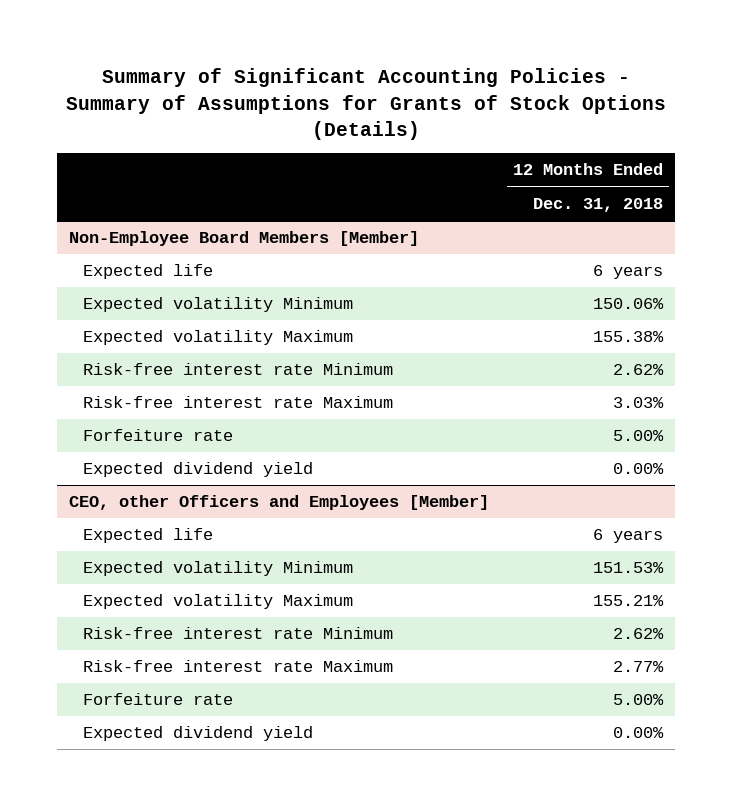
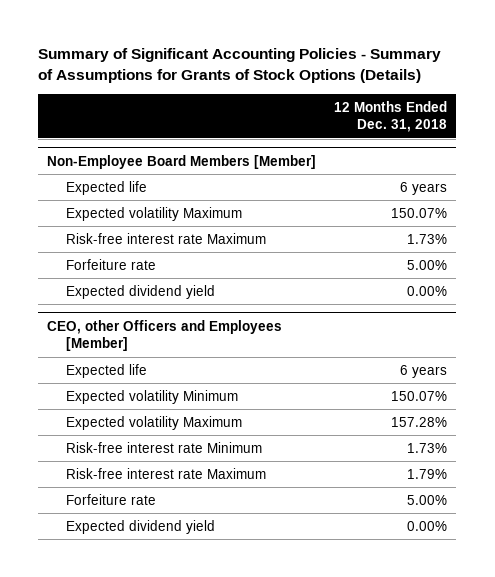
@ Non-Employee Board Members [Member]
- Expected volatility Minimum | 150.06%
- Expected volatility Maximum | 155.38%
- Risk-free interest rate Minimum | 2.62%
- Risk-free interest rate Maximum | 3.03%
+ Expected volatility Maximum | 150.07%
+ Risk-free interest rate Maximum | 1.73%
@ CEO, other Officers and Employees [Member]
- Expected volatility Minimum | 151.53%
- Expected volatility Maximum | 155.21%
- Risk-free interest rate Minimum | 2.62%
- Risk-free interest rate Maximum | 2.77%
+ Expected volatility Minimum | 150.07%
+ Expected volatility Maximum | 157.28%
+ Risk-free interest rate Minimum | 1.73%
+ Risk-free interest rate Maximum | 1.79%

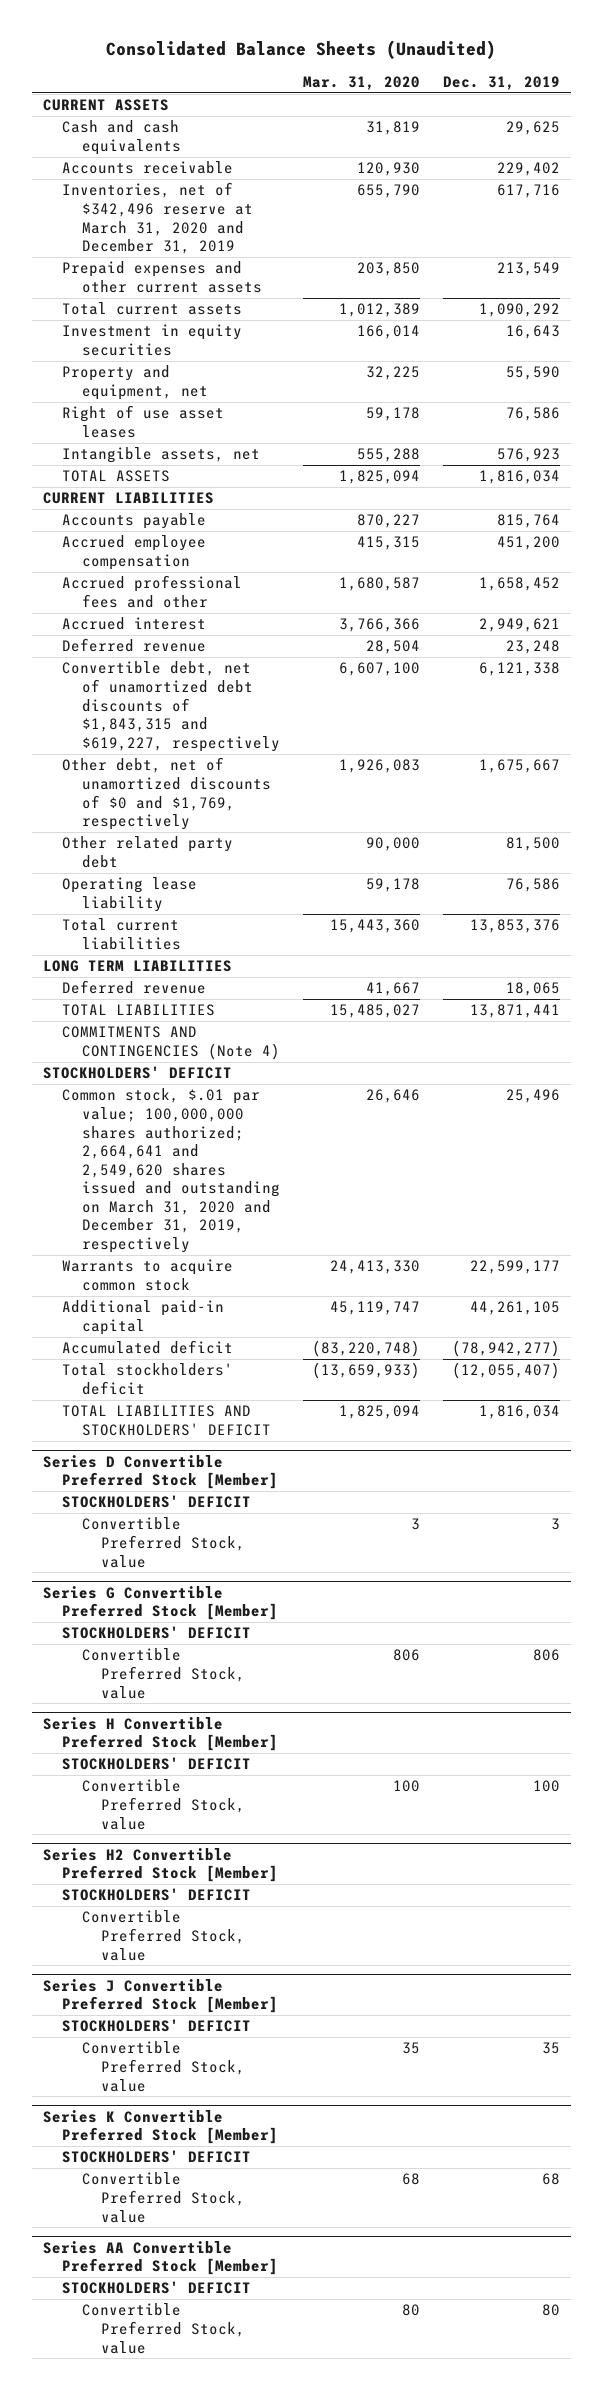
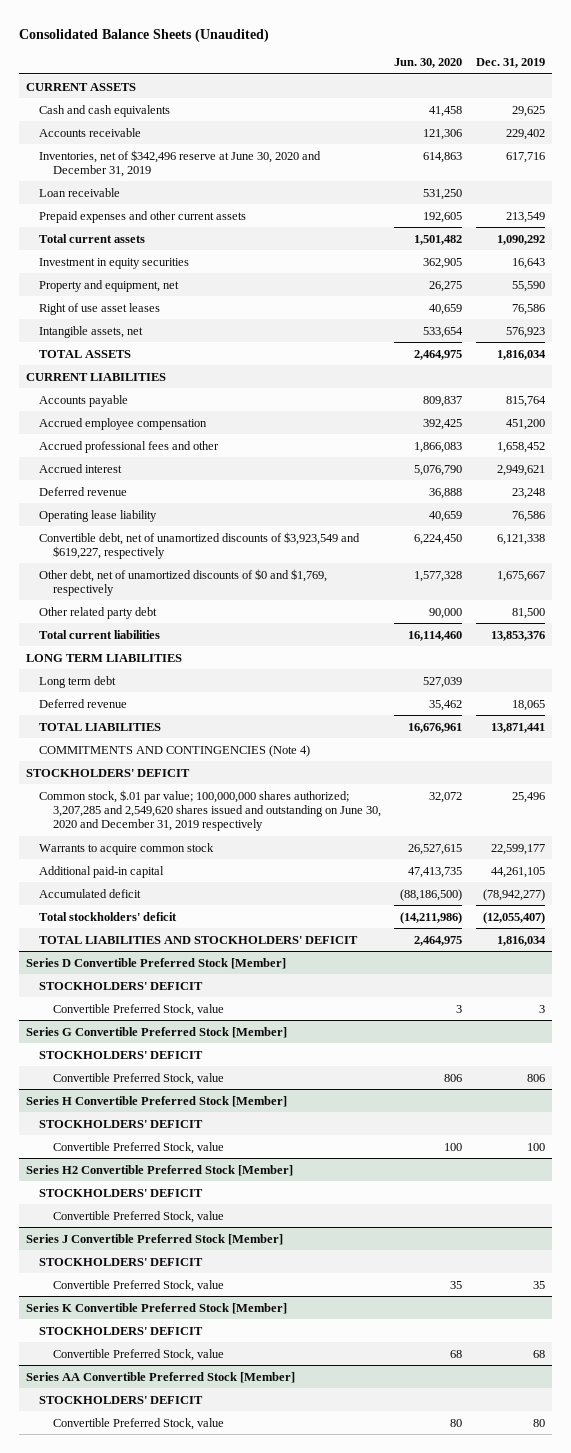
- | Mar. 31, 2020 | Dec. 31, 2019
+ | Jun. 30, 2020 | Dec. 31, 2019
- Inventories, net of $342,496 reserve at March 31, 2020 and December 31, 2019 | 655,790 | 617,716
+ Inventories, net of $342,496 reserve at June 30, 2020 and December 31, 2019 | 614,863 | 617,716
+ Loan receivable | 531,250 |
- Convertible debt, net of unamortized debt discounts of $1,843,315 and $619,227, respectively | 6,607,100 | 6,121,338
moved up: Operating lease liability | 40,659 | 76,586
+ Convertible debt, net of unamortized discounts of $3,923,549 and $619,227, respectively | 6,224,450 | 6,121,338
+ Long term debt | 527,039 |
- Common stock, $.01 par value; 100,000,000 shares authorized; 2,664,641 and 2,549,620 shares issued and outstanding on March 31, 2020 and December 31, 2019, respectively | 26,646 | 25,496
+ Common stock, $.01 par value; 100,000,000 shares authorized; 3,207,285 and 2,549,620 shares issued and outstanding on June 30, 2020 and December 31, 2019 respectively | 32,072 | 25,496

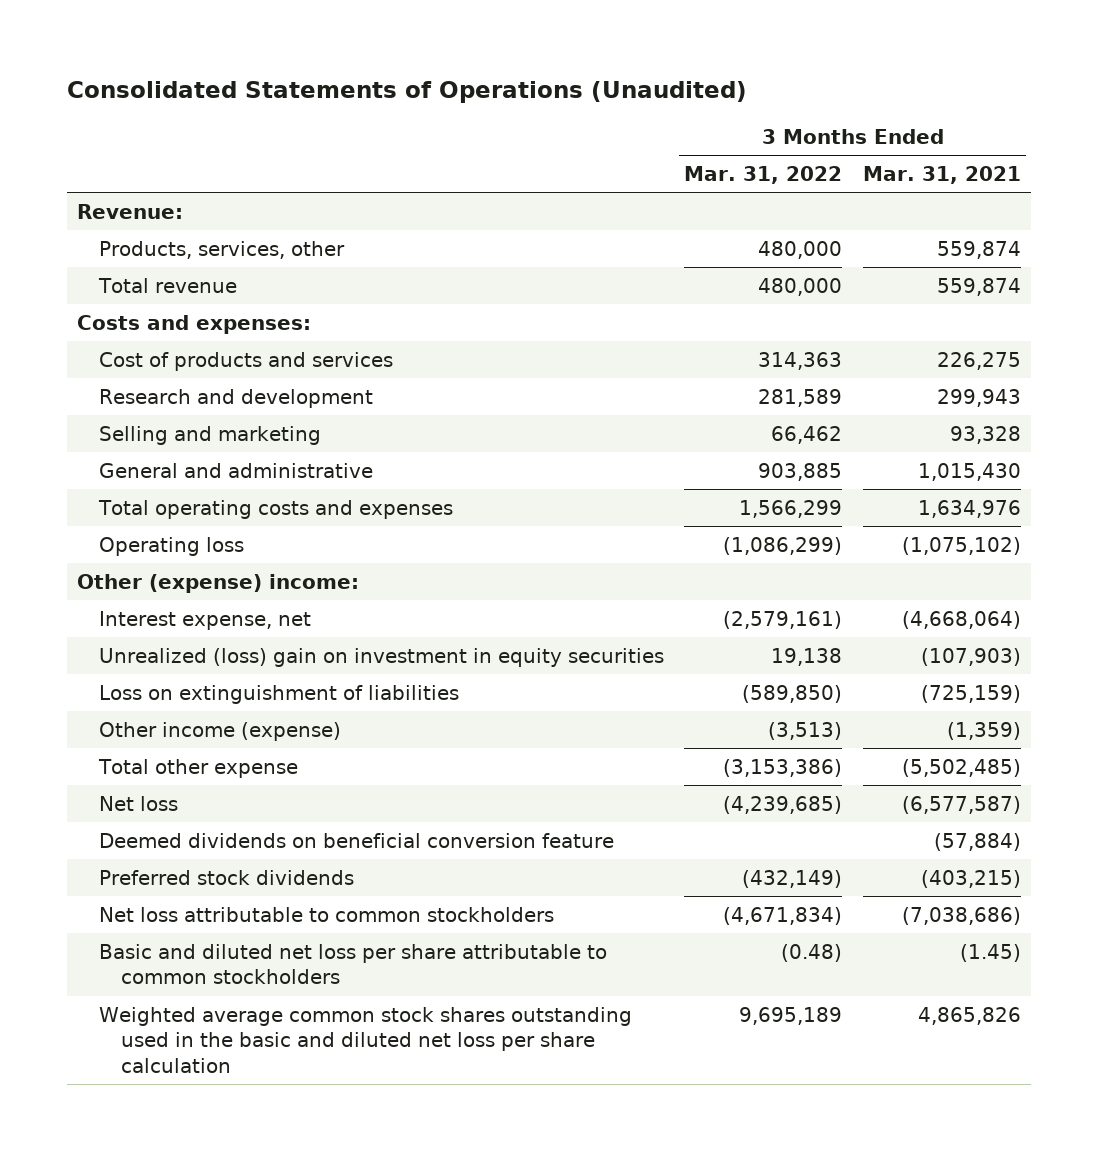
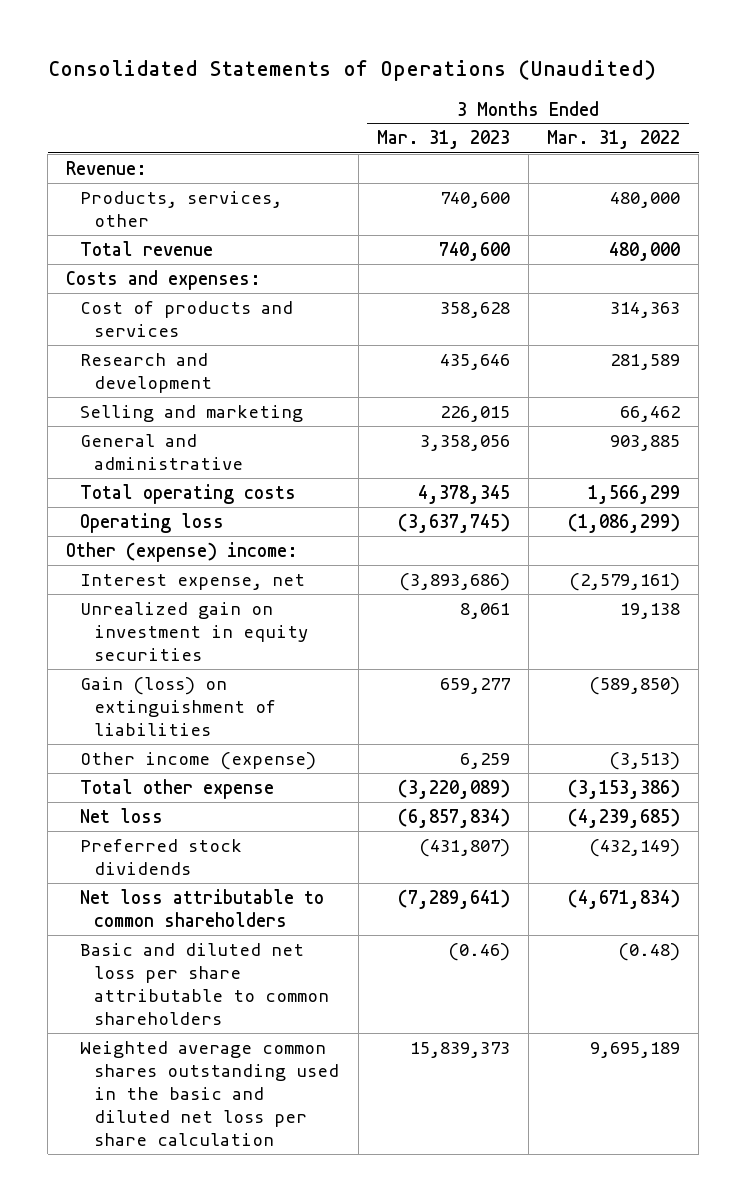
- | 3 Months Ended Mar. 31, 2022 | 3 Months Ended Mar. 31, 2021
+ | 3 Months Ended Mar. 31, 2023 | 3 Months Ended Mar. 31, 2022
- Total operating costs and expenses | 1,566,299 | 1,634,976
+ Total operating costs | 4,378,345 | 1,566,299
- Unrealized (loss) gain on investment in equity securities | 19,138 | (107,903)
- Loss on extinguishment of liabilities | (589,850) | (725,159)
+ Unrealized gain on investment in equity securities | 8,061 | 19,138
+ Gain (loss) on extinguishment of liabilities | 659,277 | (589,850)
- Deemed dividends on beneficial conversion feature | | (57,884)
- Net loss attributable to common stockholders | (4,671,834) | (7,038,686)
- Basic and diluted net loss per share attributable to common stockholders | (0.48) | (1.45)
- Weighted average common stock shares outstanding used in the basic and diluted net loss per share calculation | 9,695,189 | 4,865,826
+ Net loss attributable to common shareholders | (7,289,641) | (4,671,834)
+ Basic and diluted net loss per share attributable to common shareholders | (0.46) | (0.48)
+ Weighted average common shares outstanding used in the basic and diluted net loss per share calculation | 15,839,373 | 9,695,189

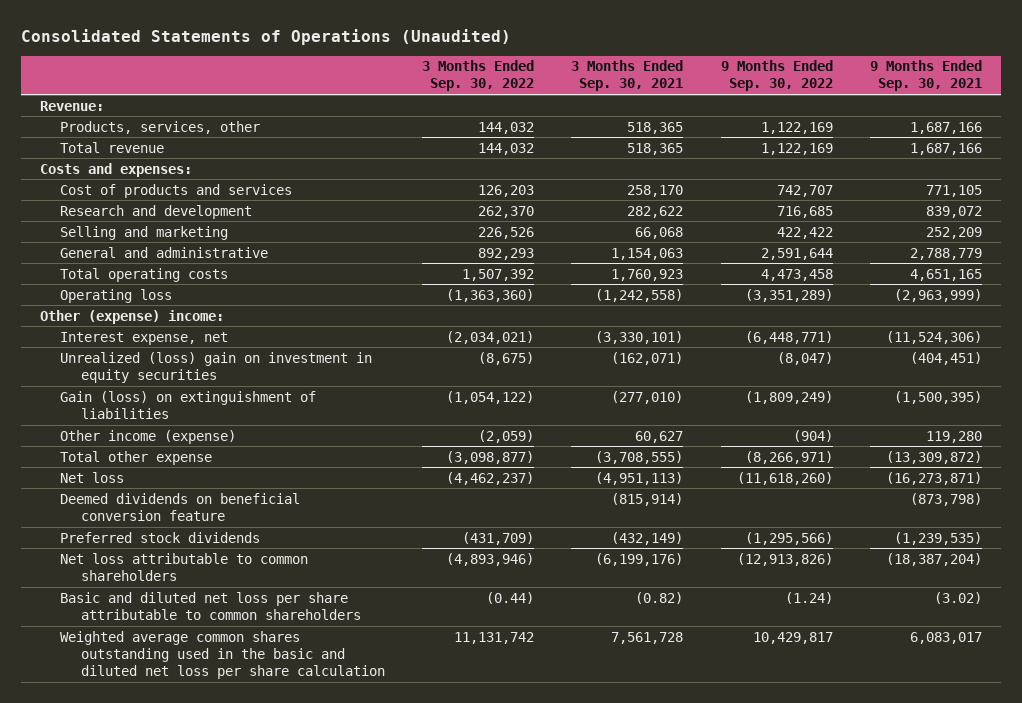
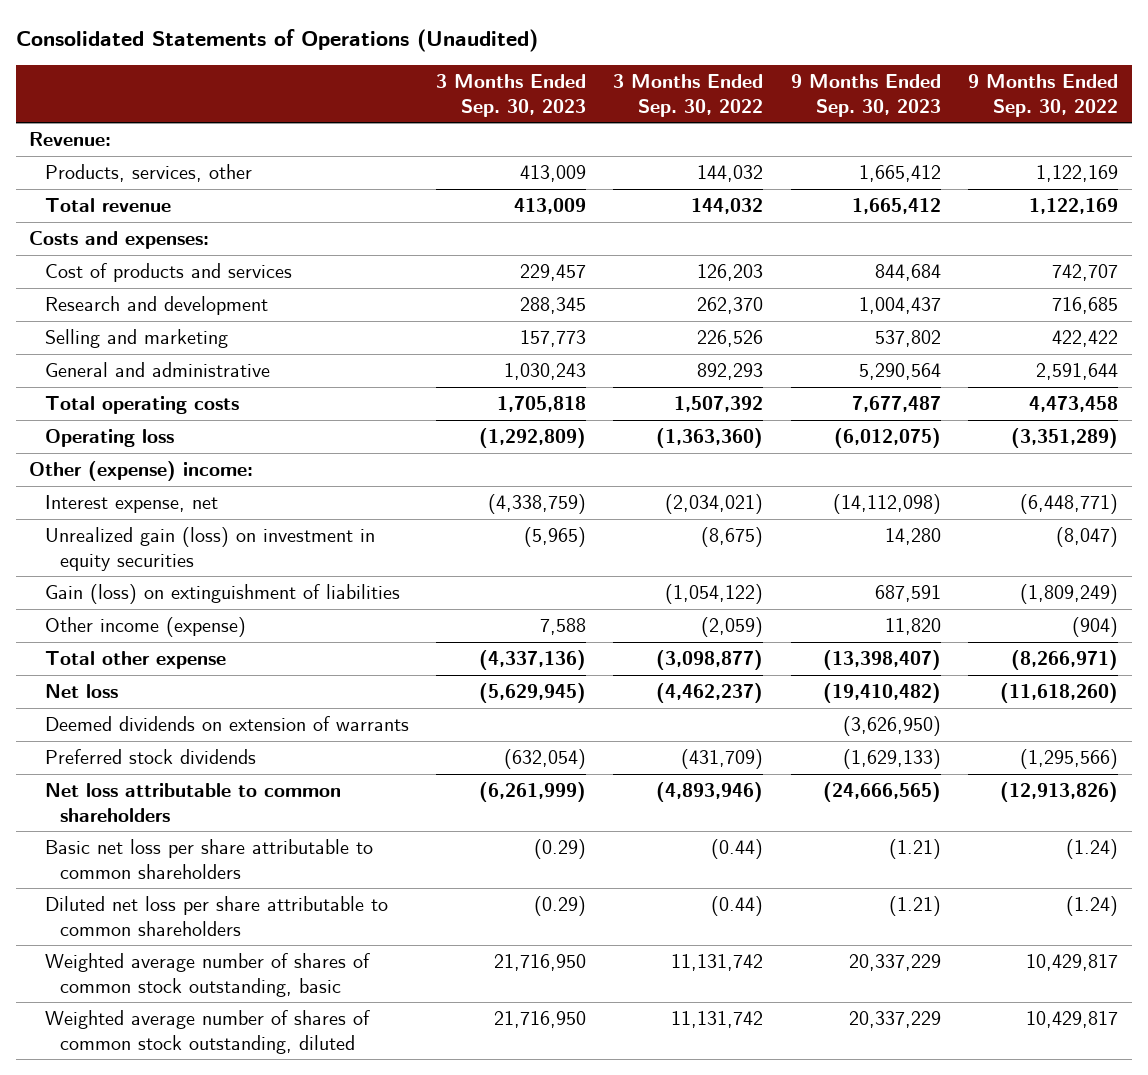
- | 3 Months Ended Sep. 30, 2022 | 3 Months Ended Sep. 30, 2021 | 9 Months Ended Sep. 30, 2022 | 9 Months Ended Sep. 30, 2021
+ | 3 Months Ended Sep. 30, 2023 | 3 Months Ended Sep. 30, 2022 | 9 Months Ended Sep. 30, 2023 | 9 Months Ended Sep. 30, 2022
- Unrealized (loss) gain on investment in equity securities | (8,675) | (162,071) | (8,047) | (404,451)
+ Unrealized gain (loss) on investment in equity securities | (5,965) | (8,675) | 14,280 | (8,047)
- Deemed dividends on beneficial conversion feature | | (815,914) | | (873,798)
+ Deemed dividends on extension of warrants | | | (3,626,950) |
- Basic and diluted net loss per share attributable to common shareholders | (0.44) | (0.82) | (1.24) | (3.02)
- Weighted average common shares outstanding used in the basic and diluted net loss per share calculation | 11,131,742 | 7,561,728 | 10,429,817 | 6,083,017
+ Basic net loss per share attributable to common shareholders | (0.29) | (0.44) | (1.21) | (1.24)
+ Diluted net loss per share attributable to common shareholders | (0.29) | (0.44) | (1.21) | (1.24)
+ Weighted average number of shares of common stock outstanding, basic | 21,716,950 | 11,131,742 | 20,337,229 | 10,429,817
+ Weighted average number of shares of common stock outstanding, diluted | 21,716,950 | 11,131,742 | 20,337,229 | 10,429,817

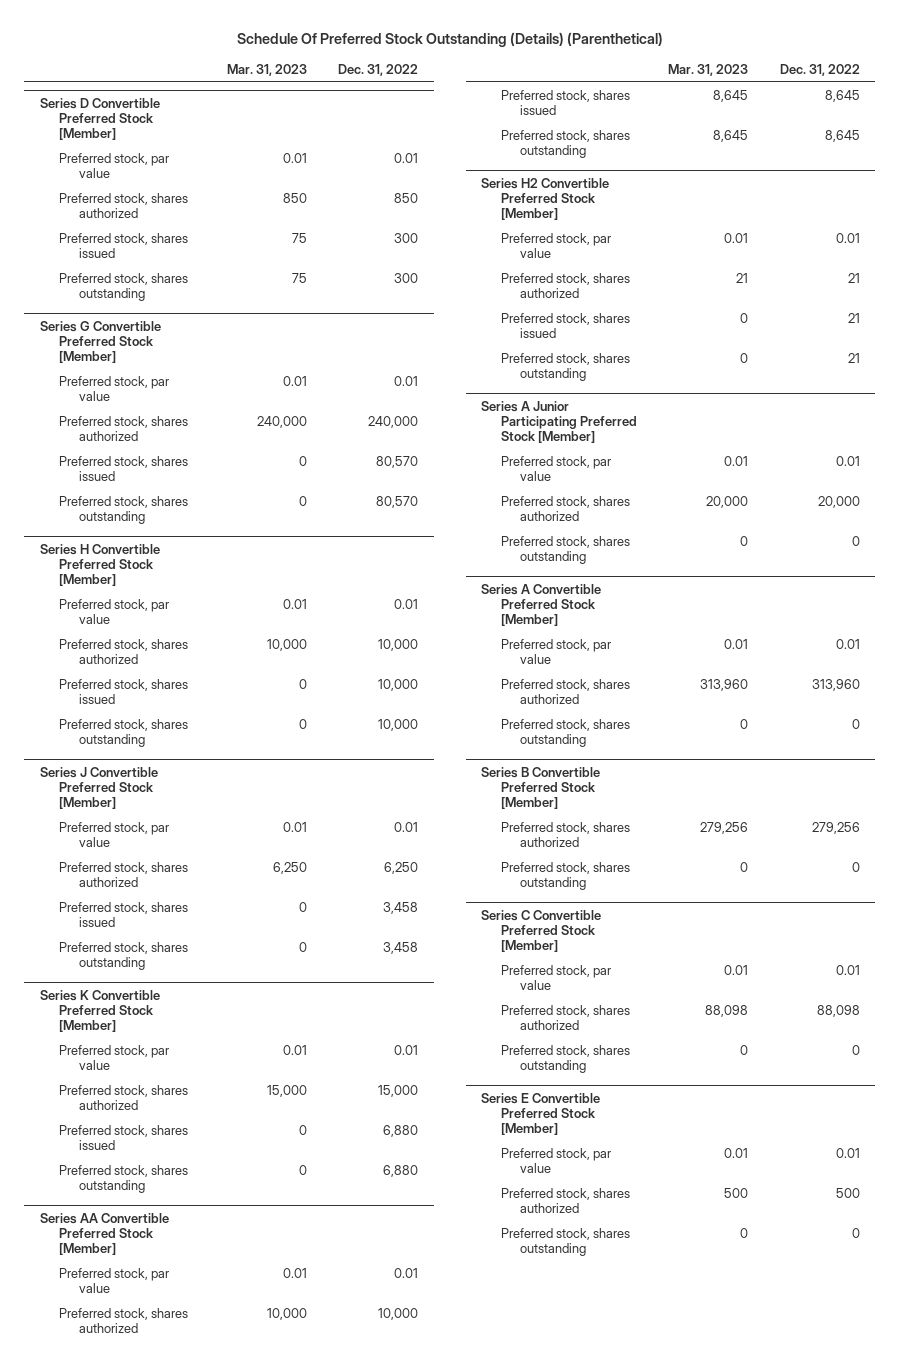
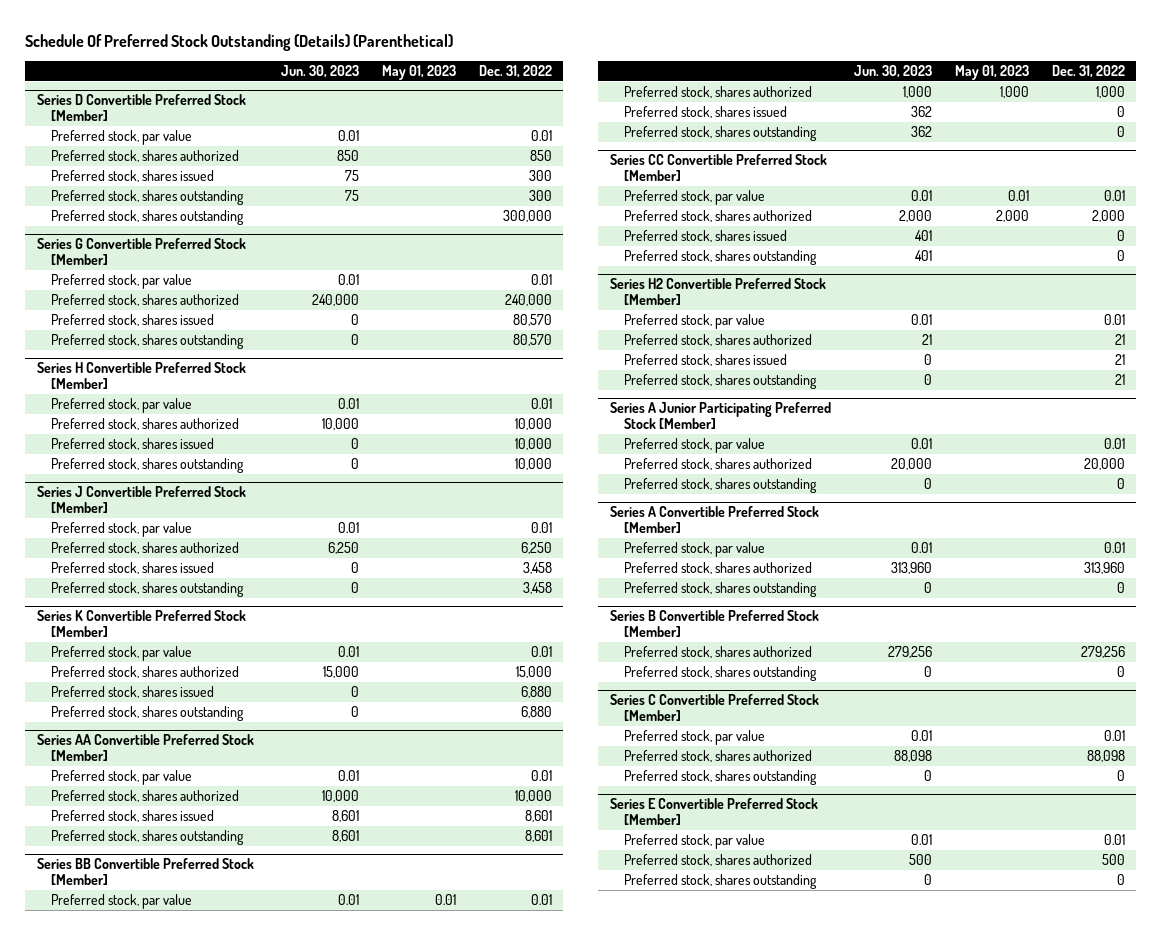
- | Mar. 31, 2023 | Dec. 31, 2022
+ | Jun. 30, 2023 | May 01, 2023 | Dec. 31, 2022
@ Series D Convertible Preferred Stock [Member]
+ Preferred stock, shares outstanding | | | 300,000
@ Series AA Convertible Preferred Stock [Member]
- Preferred stock, shares issued | 8,645 | 8,645
- Preferred stock, shares outstanding | 8,645 | 8,645
+ Preferred stock, shares issued | 8,601 | | 8,601
+ Preferred stock, shares outstanding | 8,601 | | 8,601
+ Series BB Convertible Preferred Stock [Member]
+ Preferred stock, par value | 0.01 | 0.01 | 0.01
+ Preferred stock, shares authorized | 1,000 | 1,000 | 1,000
+ Preferred stock, shares issued | 362 | | 0
+ Preferred stock, shares outstanding | 362 | | 0
+ Series CC Convertible Preferred Stock [Member]
+ Preferred stock, par value | 0.01 | 0.01 | 0.01
+ Preferred stock, shares authorized | 2,000 | 2,000 | 2,000
+ Preferred stock, shares issued | 401 | | 0
+ Preferred stock, shares outstanding | 401 | | 0

